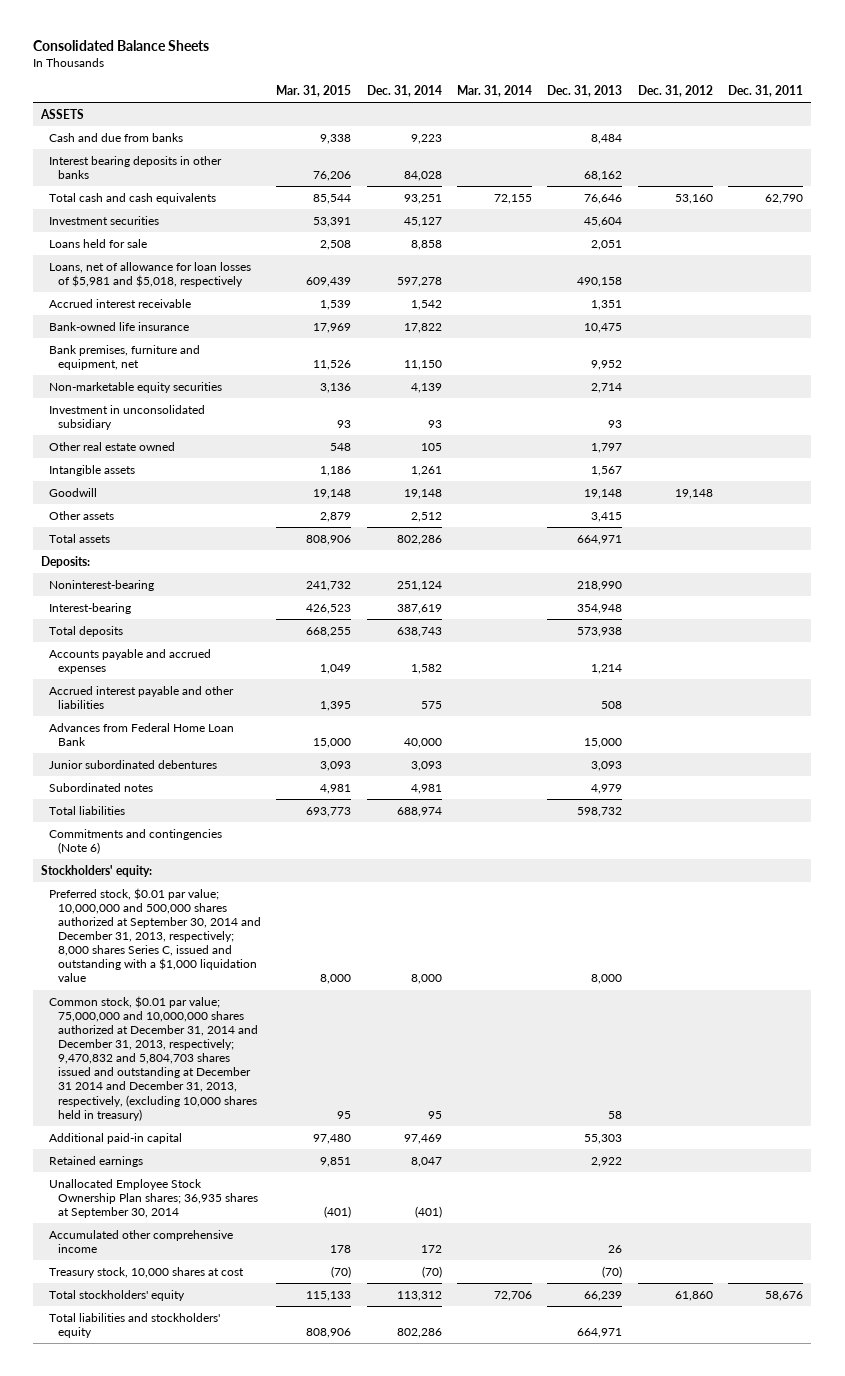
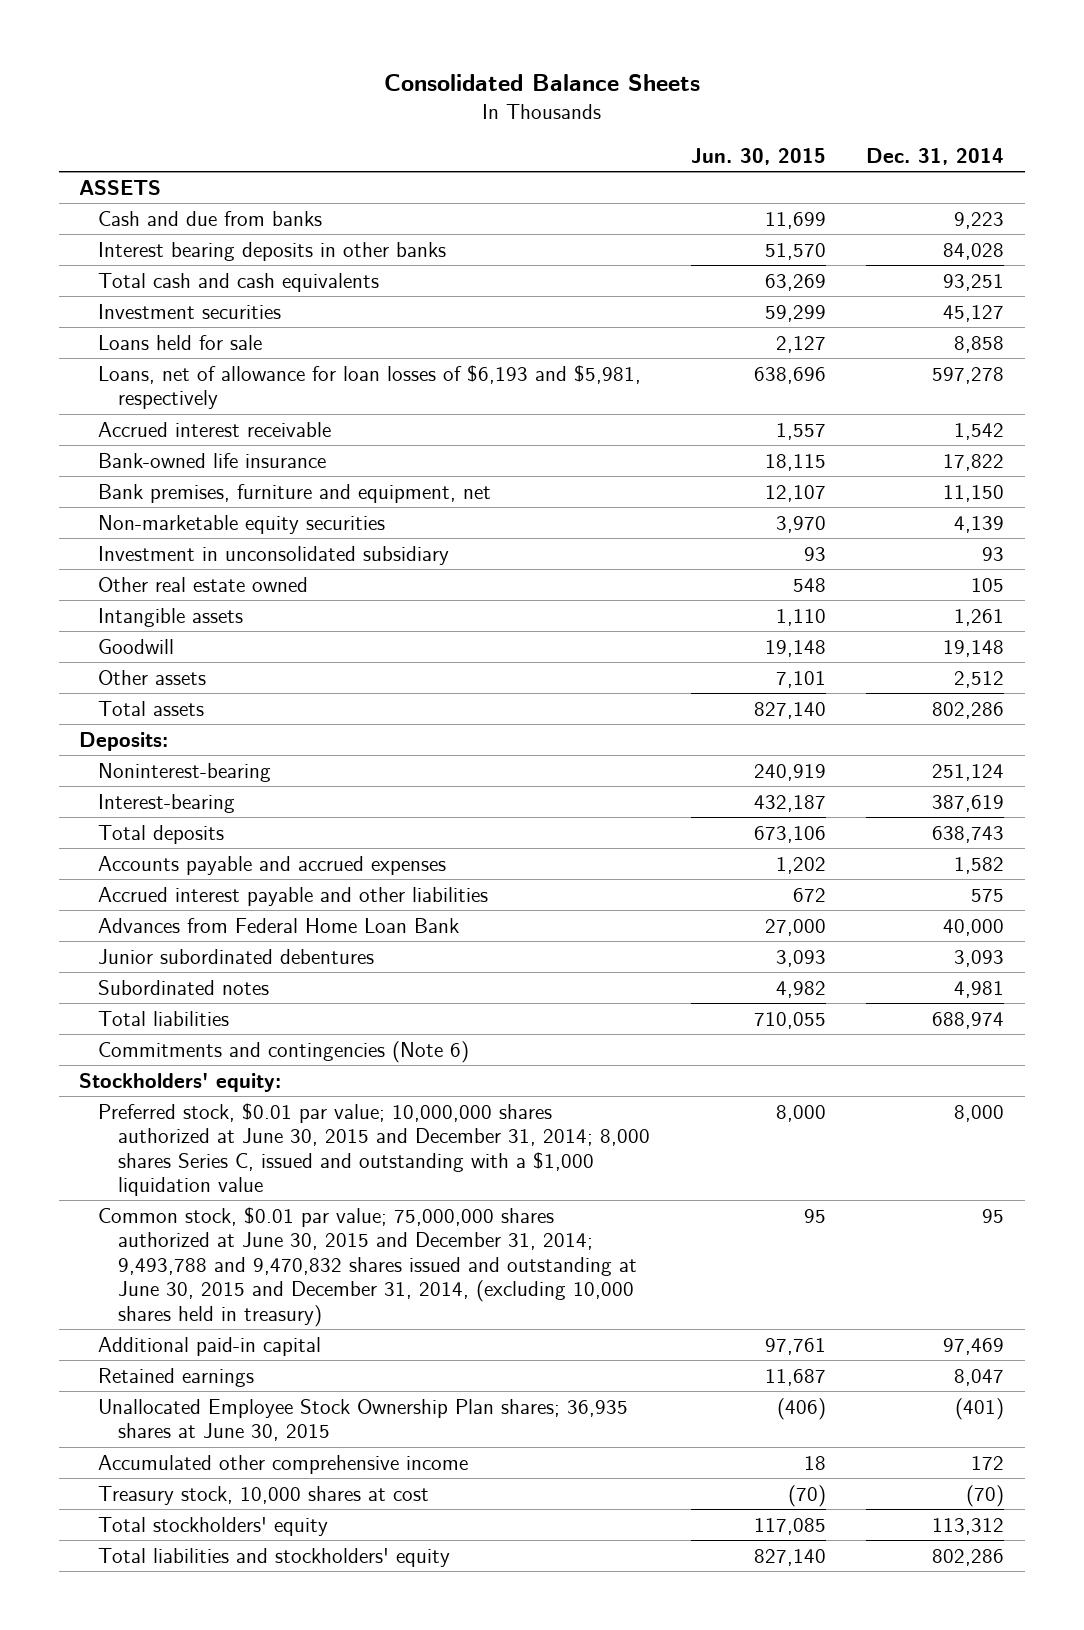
- | Mar. 31, 2015 | Dec. 31, 2014 | Mar. 31, 2014 | Dec. 31, 2013 | Dec. 31, 2012 | Dec. 31, 2011
+ | Jun. 30, 2015 | Dec. 31, 2014
- Loans, net of allowance for loan losses of $5,981 and $5,018, respectively | 609,439 | 597,278 | | 490,158 | |
+ Loans, net of allowance for loan losses of $6,193 and $5,981, respectively | 638,696 | 597,278
- Preferred stock, $0.01 par value; 10,000,000 and 500,000 shares authorized at September 30, 2014 and December 31, 2013, respectively; 8,000 shares Series C, issued and outstanding with a $1,000 liquidation value | 8,000 | 8,000 | | 8,000 | |
- Common stock, $0.01 par value; 75,000,000 and 10,000,000 shares authorized at December 31, 2014 and December 31, 2013, respectively; 9,470,832 and 5,804,703 shares issued and outstanding at December 31 2014 and December 31, 2013, respectively, (excluding 10,000 shares held in treasury) | 95 | 95 | | 58 | |
+ Preferred stock, $0.01 par value; 10,000,000 shares authorized at June 30, 2015 and December 31, 2014; 8,000 shares Series C, issued and outstanding with a $1,000 liquidation value | 8,000 | 8,000
+ Common stock, $0.01 par value; 75,000,000 shares authorized at June 30, 2015 and December 31, 2014; 9,493,788 and 9,470,832 shares issued and outstanding at June 30, 2015 and December 31, 2014, (excluding 10,000 shares held in treasury) | 95 | 95
- Unallocated Employee Stock Ownership Plan shares; 36,935 shares at September 30, 2014 | (401) | (401) | | | |
+ Unallocated Employee Stock Ownership Plan shares; 36,935 shares at June 30, 2015 | (406) | (401)

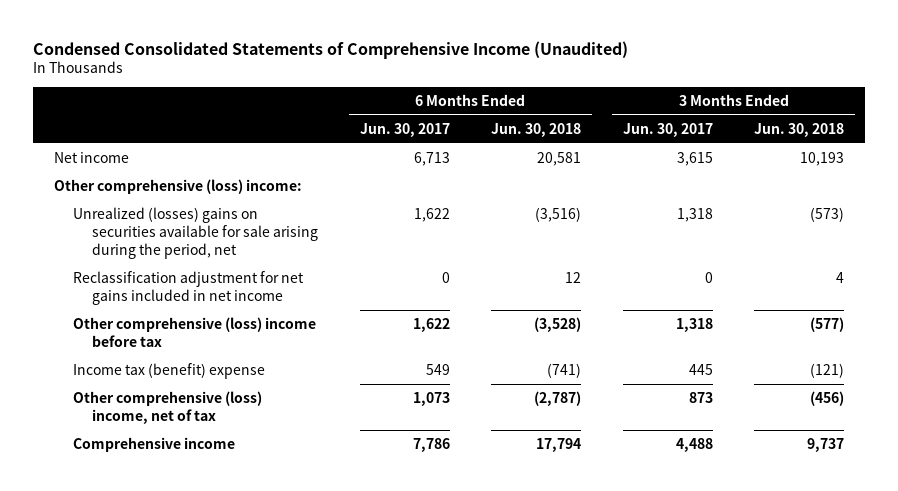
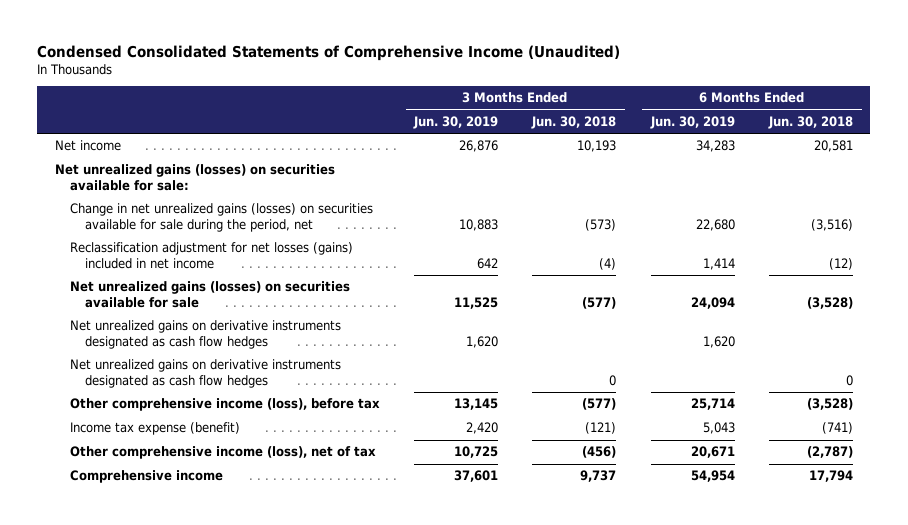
- | 6 Months Ended Jun. 30, 2017 | 6 Months Ended Jun. 30, 2018 | 3 Months Ended Jun. 30, 2017 | 3 Months Ended Jun. 30, 2018
+ | 3 Months Ended Jun. 30, 2019 | 3 Months Ended Jun. 30, 2018 | 6 Months Ended Jun. 30, 2019 | 6 Months Ended Jun. 30, 2018
- Other comprehensive (loss) income:
- Unrealized (losses) gains on securities available for sale arising during the period, net | 1,622 | (3,516) | 1,318 | (573)
- Reclassification adjustment for net gains included in net income | 0 | 12 | 0 | 4
- Other comprehensive (loss) income before tax | 1,622 | (3,528) | 1,318 | (577)
- Income tax (benefit) expense | 549 | (741) | 445 | (121)
- Other comprehensive (loss) income, net of tax | 1,073 | (2,787) | 873 | (456)
+ Net unrealized gains (losses) on securities available for sale:
+ Change in net unrealized gains (losses) on securities available for sale during the period, net | 10,883 | (573) | 22,680 | (3,516)
+ Reclassification adjustment for net losses (gains) included in net income | 642 | (4) | 1,414 | (12)
+ Net unrealized gains (losses) on securities available for sale | 11,525 | (577) | 24,094 | (3,528)
+ Net unrealized gains on derivative instruments designated as cash flow hedges | 1,620 | | 1,620 |
+ Net unrealized gains on derivative instruments designated as cash flow hedges | | 0 | | 0
+ Other comprehensive income (loss), before tax | 13,145 | (577) | 25,714 | (3,528)
+ Income tax expense (benefit) | 2,420 | (121) | 5,043 | (741)
+ Other comprehensive income (loss), net of tax | 10,725 | (456) | 20,671 | (2,787)

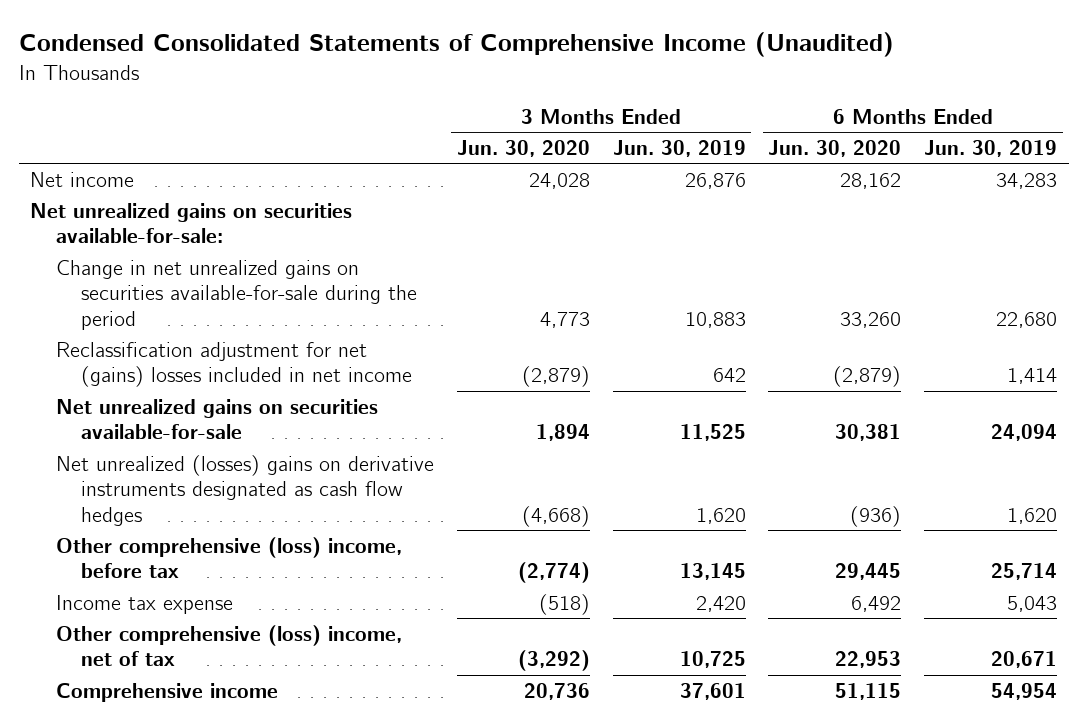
- | 3 Months Ended Jun. 30, 2019 | 3 Months Ended Jun. 30, 2018 | 6 Months Ended Jun. 30, 2019 | 6 Months Ended Jun. 30, 2018
+ | 3 Months Ended Jun. 30, 2020 | 3 Months Ended Jun. 30, 2019 | 6 Months Ended Jun. 30, 2020 | 6 Months Ended Jun. 30, 2019
- Net unrealized gains (losses) on securities available for sale:
- Change in net unrealized gains (losses) on securities available for sale during the period, net | 10,883 | (573) | 22,680 | (3,516)
- Reclassification adjustment for net losses (gains) included in net income | 642 | (4) | 1,414 | (12)
- Net unrealized gains (losses) on securities available for sale | 11,525 | (577) | 24,094 | (3,528)
- Net unrealized gains on derivative instruments designated as cash flow hedges | 1,620 | | 1,620 |
- Net unrealized gains on derivative instruments designated as cash flow hedges | | 0 | | 0
- Other comprehensive income (loss), before tax | 13,145 | (577) | 25,714 | (3,528)
- Income tax expense (benefit) | 2,420 | (121) | 5,043 | (741)
- Other comprehensive income (loss), net of tax | 10,725 | (456) | 20,671 | (2,787)
+ Net unrealized gains on securities available-for-sale:
+ Change in net unrealized gains on securities available-for-sale during the period | 4,773 | 10,883 | 33,260 | 22,680
+ Reclassification adjustment for net (gains) losses included in net income | (2,879) | 642 | (2,879) | 1,414
+ Net unrealized gains on securities available-for-sale | 1,894 | 11,525 | 30,381 | 24,094
+ Net unrealized (losses) gains on derivative instruments designated as cash flow hedges | (4,668) | 1,620 | (936) | 1,620
+ Other comprehensive (loss) income, before tax | (2,774) | 13,145 | 29,445 | 25,714
+ Income tax expense | (518) | 2,420 | 6,492 | 5,043
+ Other comprehensive (loss) income, net of tax | (3,292) | 10,725 | 22,953 | 20,671

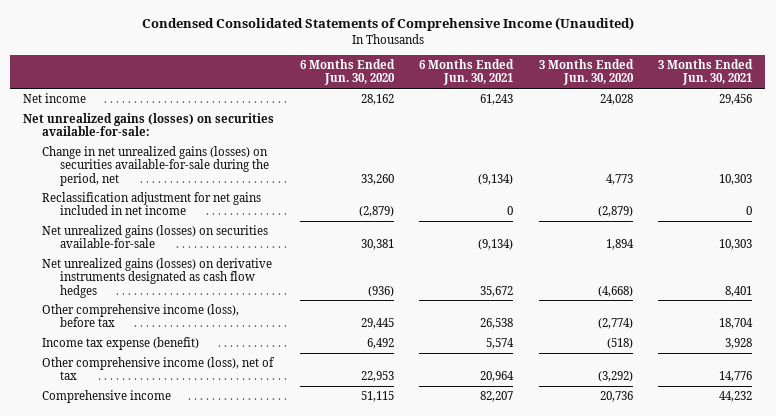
- | 3 Months Ended Jun. 30, 2020 | 3 Months Ended Jun. 30, 2019 | 6 Months Ended Jun. 30, 2020 | 6 Months Ended Jun. 30, 2019
+ | 6 Months Ended Jun. 30, 2020 | 6 Months Ended Jun. 30, 2021 | 3 Months Ended Jun. 30, 2020 | 3 Months Ended Jun. 30, 2021
- Net unrealized gains on securities available-for-sale:
- Change in net unrealized gains on securities available-for-sale during the period | 4,773 | 10,883 | 33,260 | 22,680
- Reclassification adjustment for net (gains) losses included in net income | (2,879) | 642 | (2,879) | 1,414
- Net unrealized gains on securities available-for-sale | 1,894 | 11,525 | 30,381 | 24,094
- Net unrealized (losses) gains on derivative instruments designated as cash flow hedges | (4,668) | 1,620 | (936) | 1,620
- Other comprehensive (loss) income, before tax | (2,774) | 13,145 | 29,445 | 25,714
- Income tax expense | (518) | 2,420 | 6,492 | 5,043
- Other comprehensive (loss) income, net of tax | (3,292) | 10,725 | 22,953 | 20,671
+ Net unrealized gains (losses) on securities available-for-sale:
+ Change in net unrealized gains (losses) on securities available-for-sale during the period, net | 33,260 | (9,134) | 4,773 | 10,303
+ Reclassification adjustment for net gains included in net income | (2,879) | 0 | (2,879) | 0
+ Net unrealized gains (losses) on securities available-for-sale | 30,381 | (9,134) | 1,894 | 10,303
+ Net unrealized gains (losses) on derivative instruments designated as cash flow hedges | (936) | 35,672 | (4,668) | 8,401
+ Other comprehensive income (loss), before tax | 29,445 | 26,538 | (2,774) | 18,704
+ Income tax expense (benefit) | 6,492 | 5,574 | (518) | 3,928
+ Other comprehensive income (loss), net of tax | 22,953 | 20,964 | (3,292) | 14,776

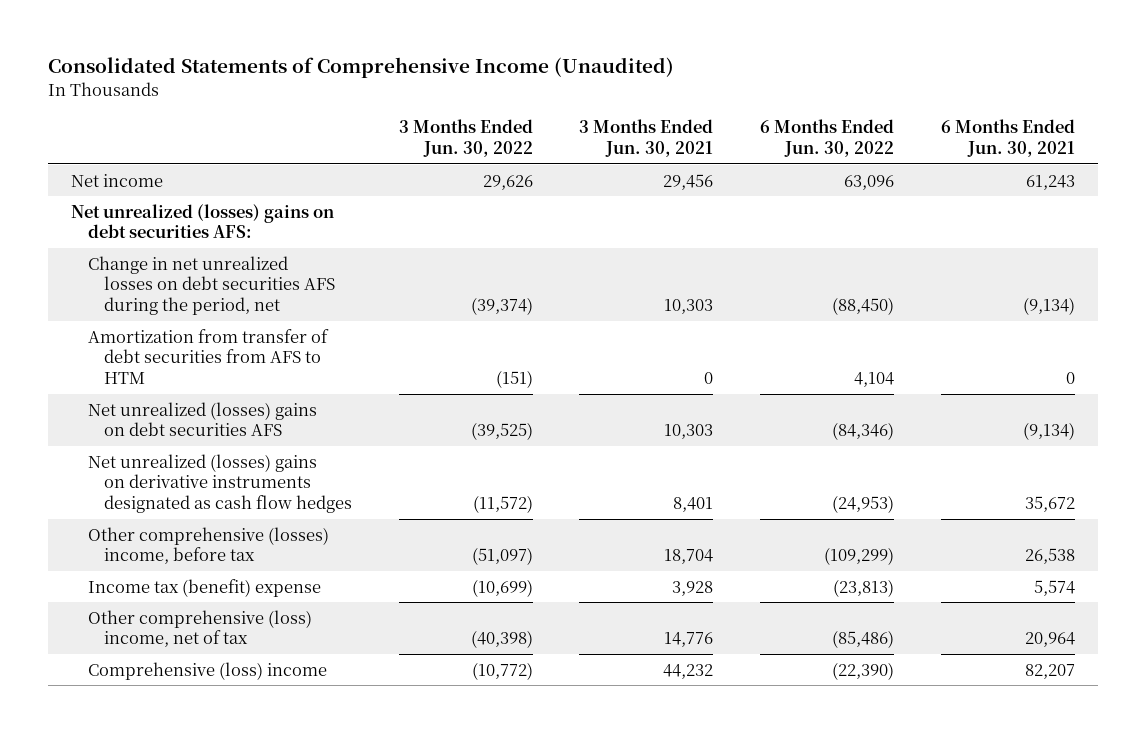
- Condensed Consolidated Statements of Comprehensive Income (Unaudited)
+ Consolidated Statements of Comprehensive Income (Unaudited)
- | 6 Months Ended Jun. 30, 2020 | 6 Months Ended Jun. 30, 2021 | 3 Months Ended Jun. 30, 2020 | 3 Months Ended Jun. 30, 2021
+ | 3 Months Ended Jun. 30, 2022 | 3 Months Ended Jun. 30, 2021 | 6 Months Ended Jun. 30, 2022 | 6 Months Ended Jun. 30, 2021
- Net unrealized gains (losses) on securities available-for-sale:
- Change in net unrealized gains (losses) on securities available-for-sale during the period, net | 33,260 | (9,134) | 4,773 | 10,303
- Reclassification adjustment for net gains included in net income | (2,879) | 0 | (2,879) | 0
- Net unrealized gains (losses) on securities available-for-sale | 30,381 | (9,134) | 1,894 | 10,303
- Net unrealized gains (losses) on derivative instruments designated as cash flow hedges | (936) | 35,672 | (4,668) | 8,401
- Other comprehensive income (loss), before tax | 29,445 | 26,538 | (2,774) | 18,704
- Income tax expense (benefit) | 6,492 | 5,574 | (518) | 3,928
- Other comprehensive income (loss), net of tax | 22,953 | 20,964 | (3,292) | 14,776
- Comprehensive income | 51,115 | 82,207 | 20,736 | 44,232
+ Net unrealized (losses) gains on debt securities AFS:
+ Change in net unrealized losses on debt securities AFS during the period, net | (39,374) | 10,303 | (88,450) | (9,134)
+ Amortization from transfer of debt securities from AFS to HTM | (151) | 0 | 4,104 | 0
+ Net unrealized (losses) gains on debt securities AFS | (39,525) | 10,303 | (84,346) | (9,134)
+ Net unrealized (losses) gains on derivative instruments designated as cash flow hedges | (11,572) | 8,401 | (24,953) | 35,672
+ Other comprehensive (losses) income, before tax | (51,097) | 18,704 | (109,299) | 26,538
+ Income tax (benefit) expense | (10,699) | 3,928 | (23,813) | 5,574
+ Other comprehensive (loss) income, net of tax | (40,398) | 14,776 | (85,486) | 20,964
+ Comprehensive (loss) income | (10,772) | 44,232 | (22,390) | 82,207

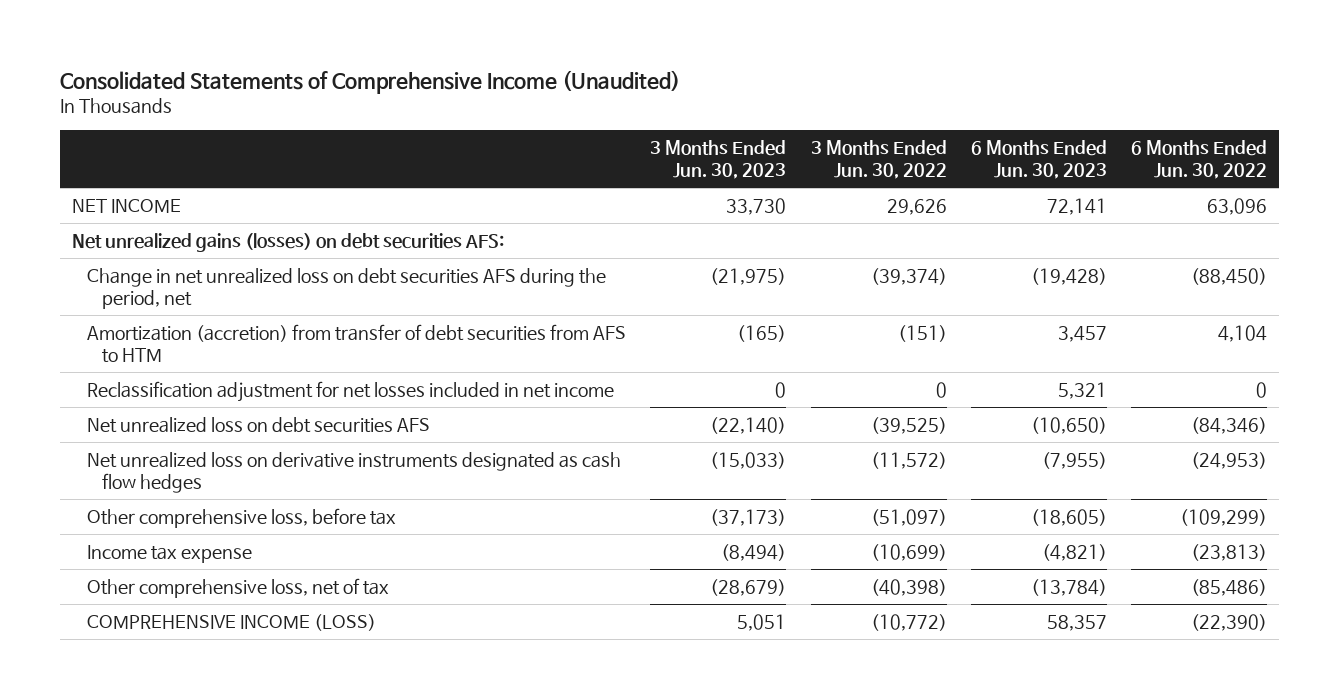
- | 3 Months Ended Jun. 30, 2022 | 3 Months Ended Jun. 30, 2021 | 6 Months Ended Jun. 30, 2022 | 6 Months Ended Jun. 30, 2021
+ | 3 Months Ended Jun. 30, 2023 | 3 Months Ended Jun. 30, 2022 | 6 Months Ended Jun. 30, 2023 | 6 Months Ended Jun. 30, 2022
- Net income | 29,626 | 29,456 | 63,096 | 61,243
- Net unrealized (losses) gains on debt securities AFS:
- Change in net unrealized losses on debt securities AFS during the period, net | (39,374) | 10,303 | (88,450) | (9,134)
- Amortization from transfer of debt securities from AFS to HTM | (151) | 0 | 4,104 | 0
- Net unrealized (losses) gains on debt securities AFS | (39,525) | 10,303 | (84,346) | (9,134)
- Net unrealized (losses) gains on derivative instruments designated as cash flow hedges | (11,572) | 8,401 | (24,953) | 35,672
- Other comprehensive (losses) income, before tax | (51,097) | 18,704 | (109,299) | 26,538
- Income tax (benefit) expense | (10,699) | 3,928 | (23,813) | 5,574
- Other comprehensive (loss) income, net of tax | (40,398) | 14,776 | (85,486) | 20,964
- Comprehensive (loss) income | (10,772) | 44,232 | (22,390) | 82,207
+ NET INCOME | 33,730 | 29,626 | 72,141 | 63,096
+ Net unrealized gains (losses) on debt securities AFS:
+ Change in net unrealized loss on debt securities AFS during the period, net | (21,975) | (39,374) | (19,428) | (88,450)
+ Amortization (accretion) from transfer of debt securities from AFS to HTM | (165) | (151) | 3,457 | 4,104
+ Reclassification adjustment for net losses included in net income | 0 | 0 | 5,321 | 0
+ Net unrealized loss on debt securities AFS | (22,140) | (39,525) | (10,650) | (84,346)
+ Net unrealized loss on derivative instruments designated as cash flow hedges | (15,033) | (11,572) | (7,955) | (24,953)
+ Other comprehensive loss, before tax | (37,173) | (51,097) | (18,605) | (109,299)
+ Income tax expense | (8,494) | (10,699) | (4,821) | (23,813)
+ Other comprehensive loss, net of tax | (28,679) | (40,398) | (13,784) | (85,486)
+ COMPREHENSIVE INCOME (LOSS) | 5,051 | (10,772) | 58,357 | (22,390)

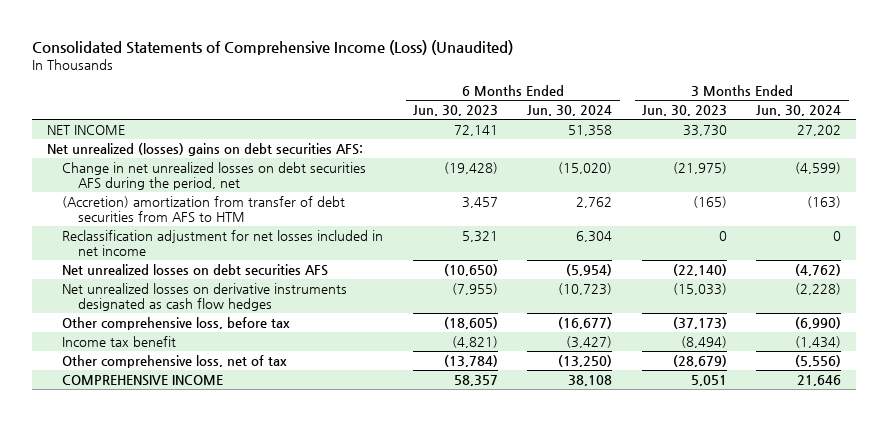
- Consolidated Statements of Comprehensive Income (Unaudited)
+ Consolidated Statements of Comprehensive Income (Loss) (Unaudited)
- | 3 Months Ended Jun. 30, 2023 | 3 Months Ended Jun. 30, 2022 | 6 Months Ended Jun. 30, 2023 | 6 Months Ended Jun. 30, 2022
+ | 6 Months Ended Jun. 30, 2023 | 6 Months Ended Jun. 30, 2024 | 3 Months Ended Jun. 30, 2023 | 3 Months Ended Jun. 30, 2024
- Net unrealized gains (losses) on debt securities AFS:
- Change in net unrealized loss on debt securities AFS during the period, net | (21,975) | (39,374) | (19,428) | (88,450)
- Amortization (accretion) from transfer of debt securities from AFS to HTM | (165) | (151) | 3,457 | 4,104
+ Net unrealized (losses) gains on debt securities AFS:
+ Change in net unrealized losses on debt securities AFS during the period, net | (19,428) | (15,020) | (21,975) | (4,599)
+ (Accretion) amortization from transfer of debt securities from AFS to HTM | 3,457 | 2,762 | (165) | (163)
- Net unrealized loss on debt securities AFS | (22,140) | (39,525) | (10,650) | (84,346)
- Net unrealized loss on derivative instruments designated as cash flow hedges | (15,033) | (11,572) | (7,955) | (24,953)
+ Net unrealized losses on debt securities AFS | (10,650) | (5,954) | (22,140) | (4,762)
+ Net unrealized losses on derivative instruments designated as cash flow hedges | (7,955) | (10,723) | (15,033) | (2,228)
- Income tax expense | (8,494) | (10,699) | (4,821) | (23,813)
+ Income tax benefit | (4,821) | (3,427) | (8,494) | (1,434)
- COMPREHENSIVE INCOME (LOSS) | 5,051 | (10,772) | 58,357 | (22,390)
+ COMPREHENSIVE INCOME | 58,357 | 38,108 | 5,051 | 21,646

